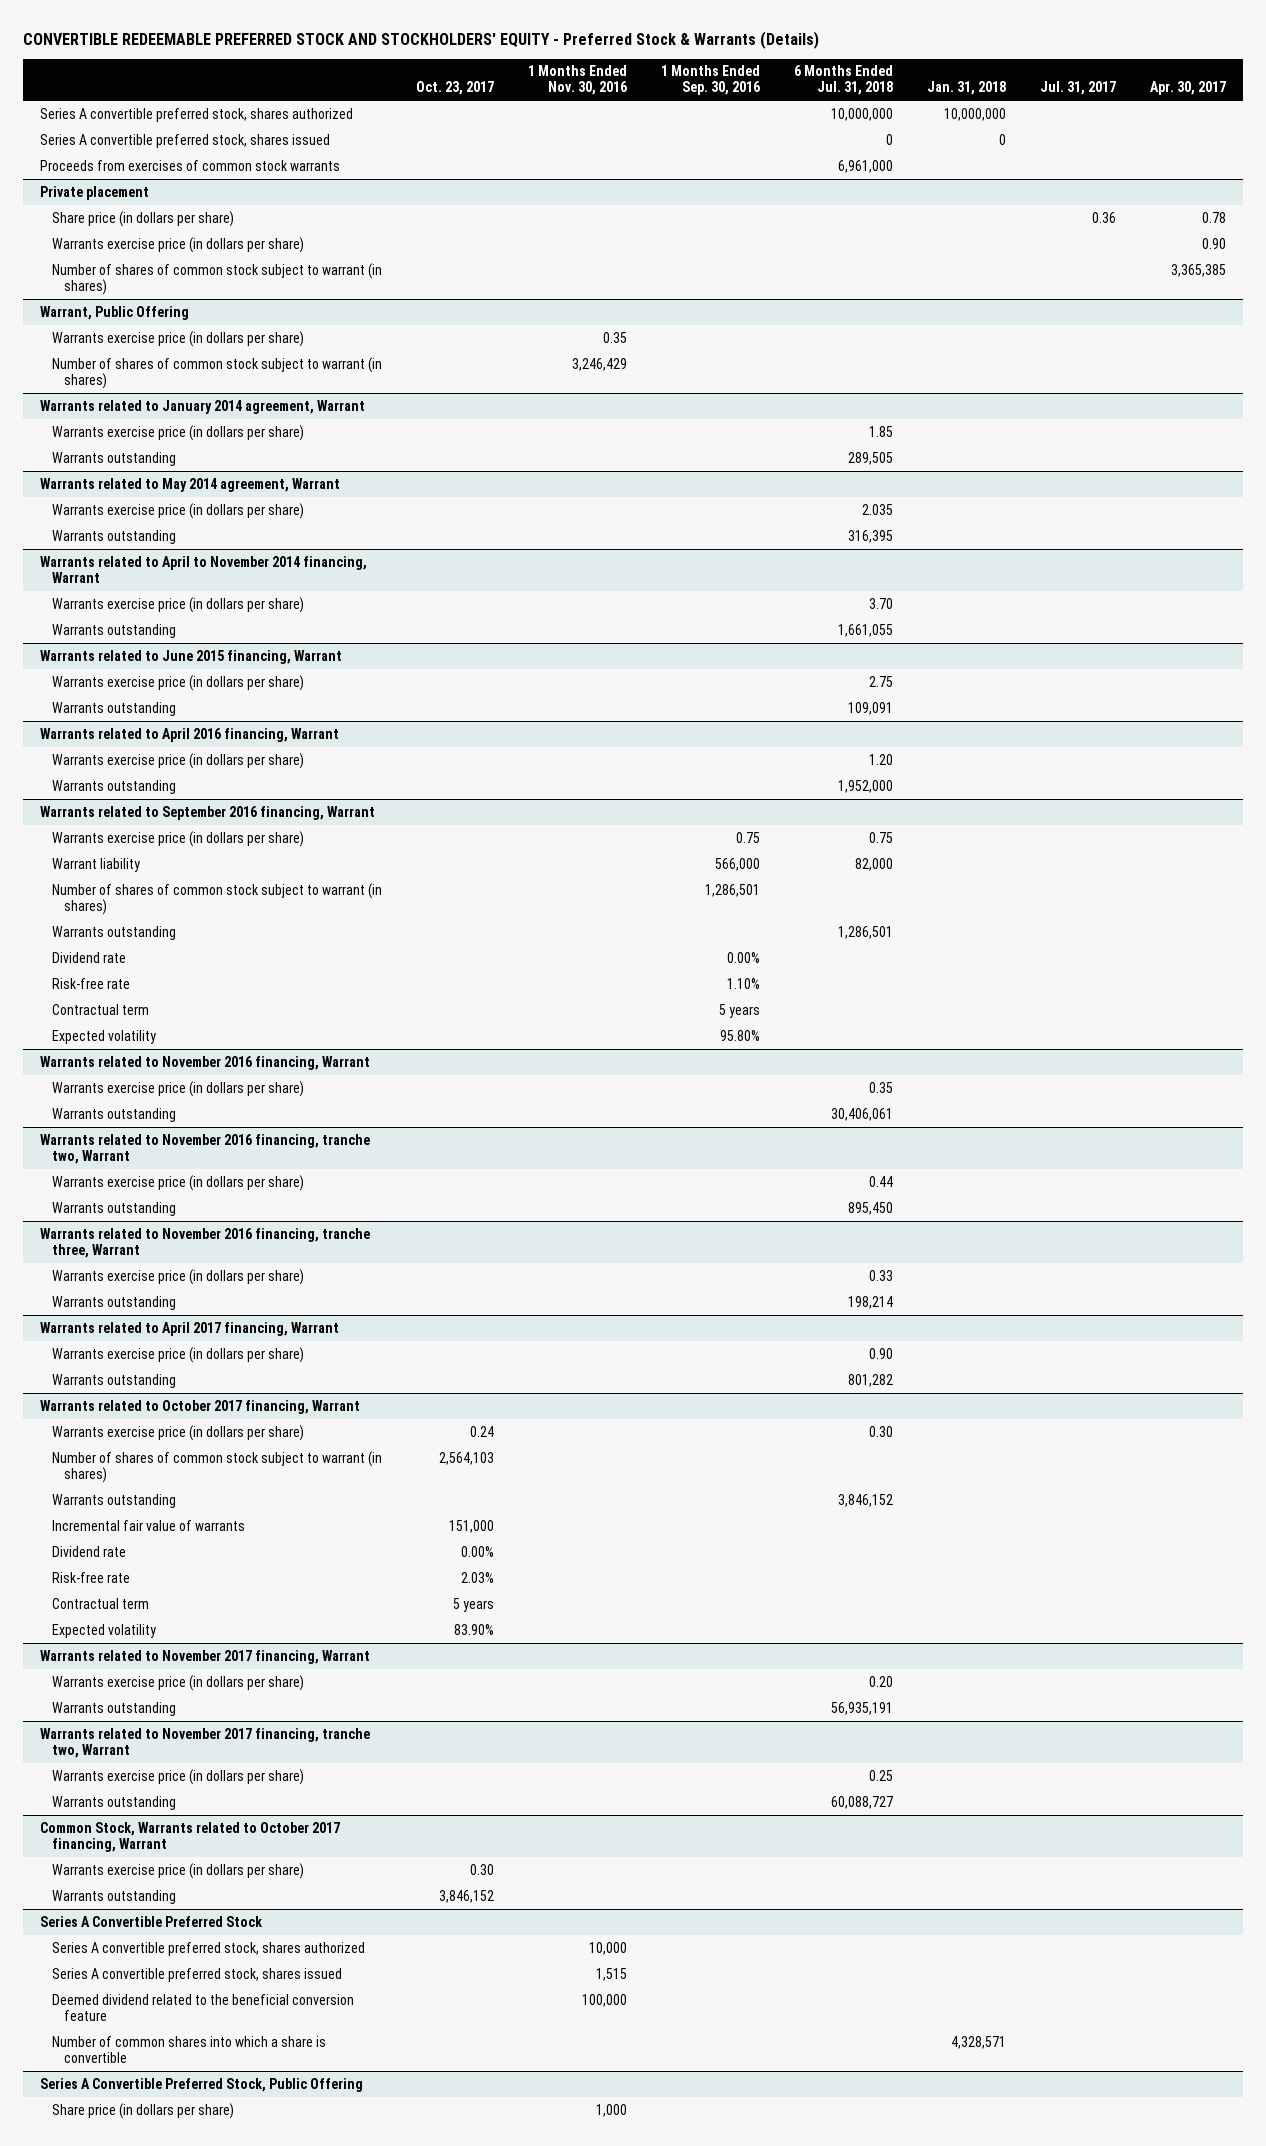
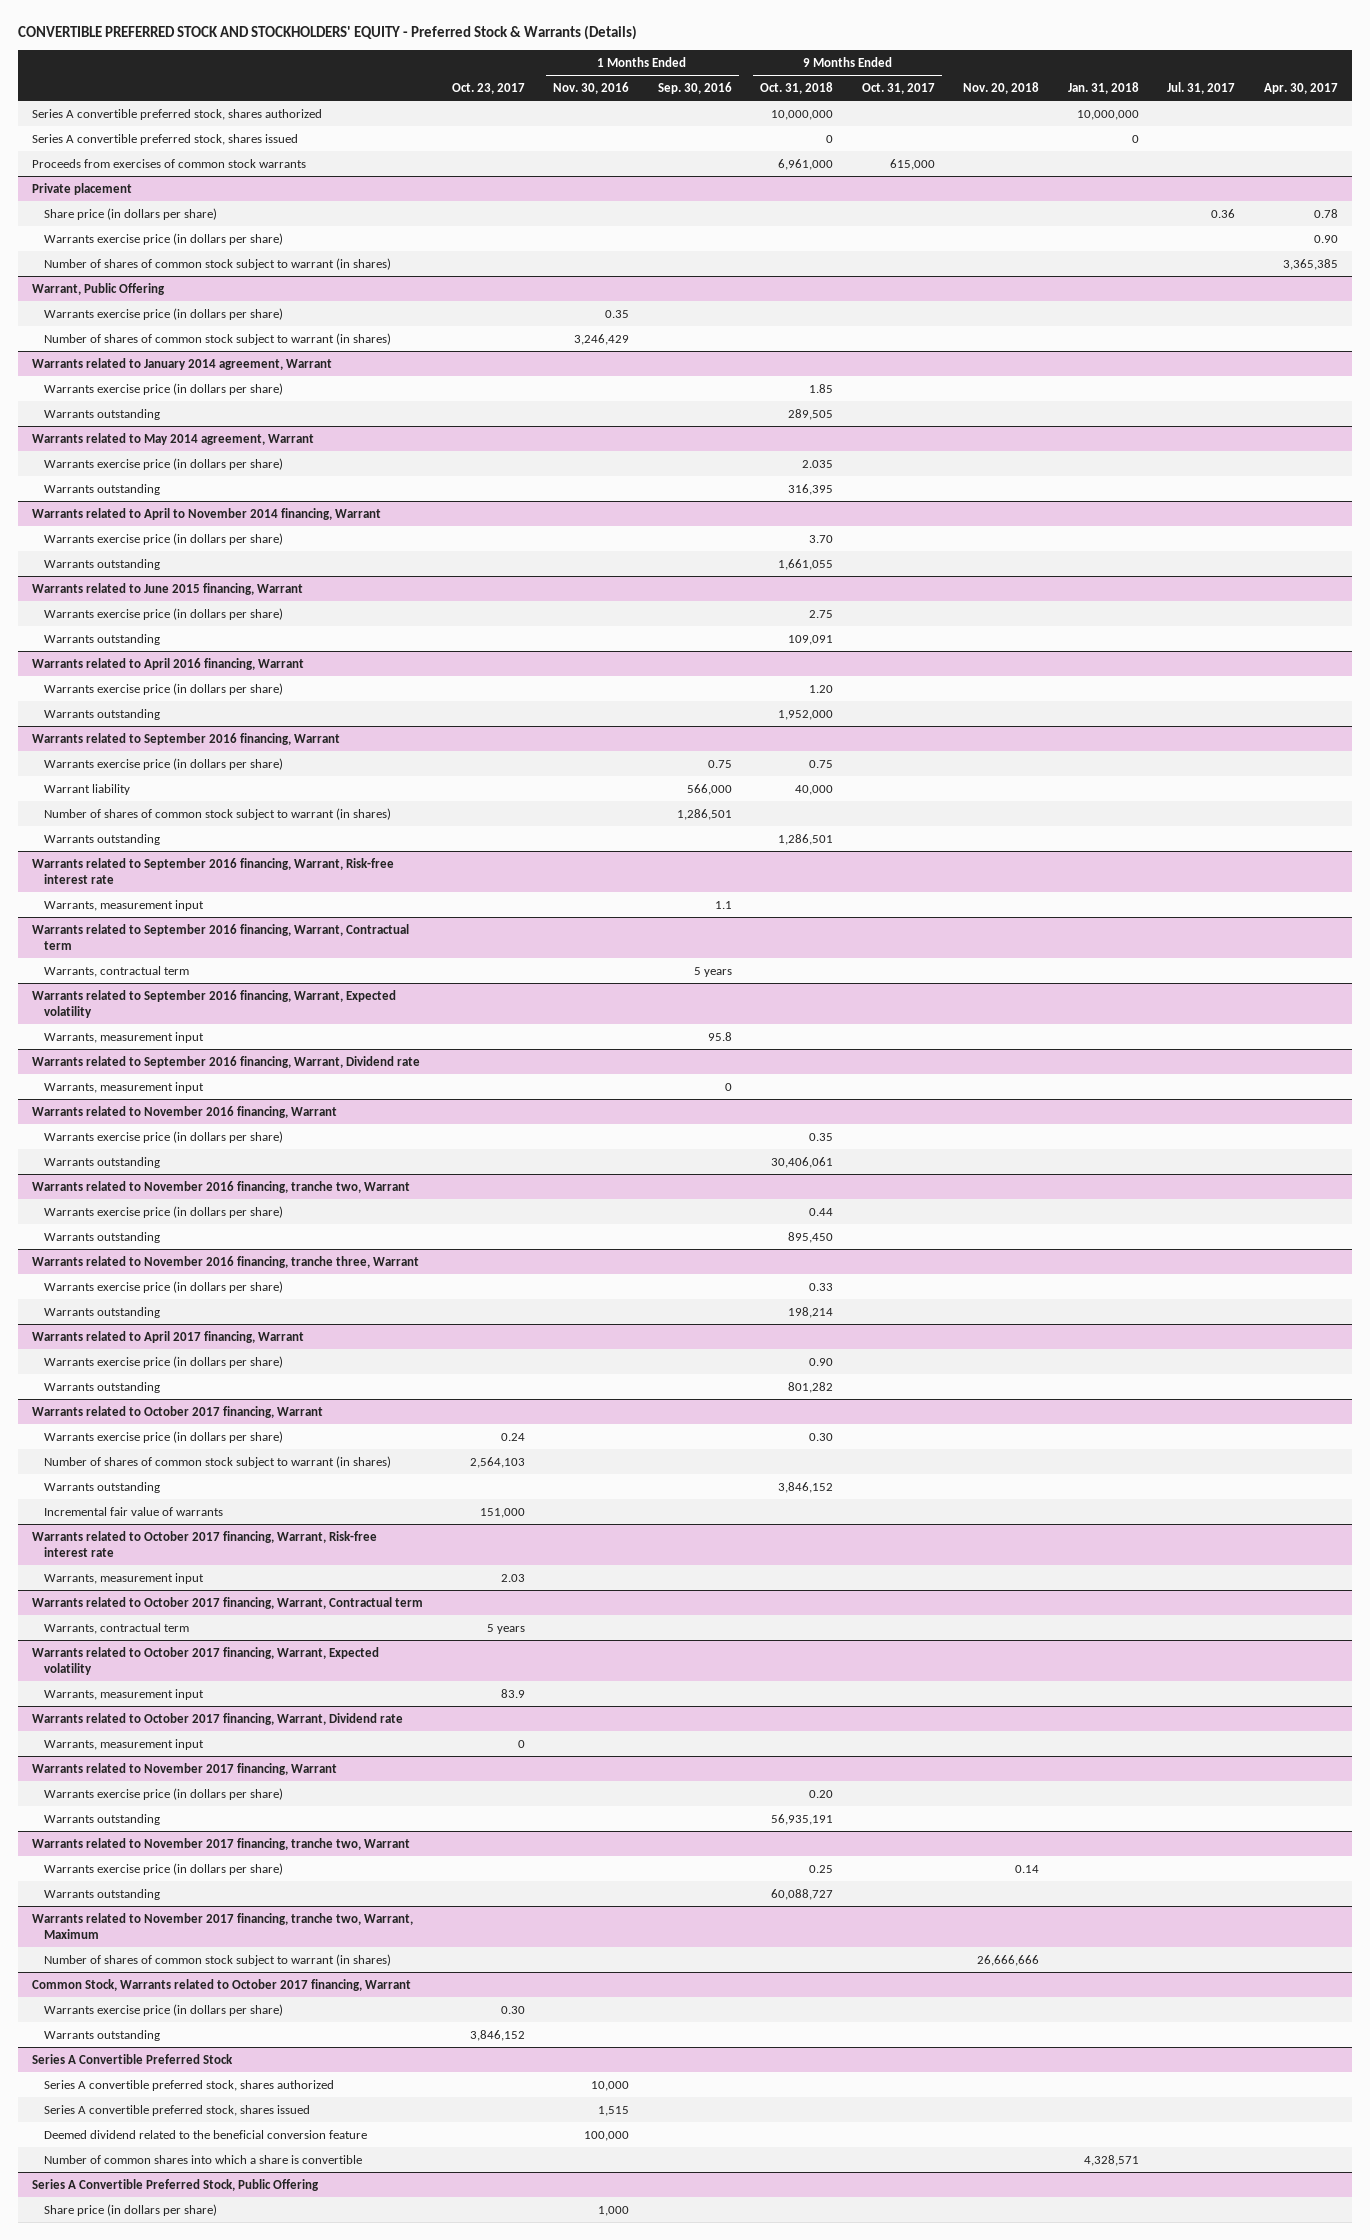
- CONVERTIBLE REDEEMABLE PREFERRED STOCK AND STOCKHOLDERS' EQUITY - Preferred Stock & Warrants (Details)
+ CONVERTIBLE PREFERRED STOCK AND STOCKHOLDERS' EQUITY - Preferred Stock & Warrants (Details)
- | Oct. 23, 2017 | 1 Months Ended Nov. 30, 2016 | 1 Months Ended Sep. 30, 2016 | 6 Months Ended Jul. 31, 2018 | Jan. 31, 2018 | Jul. 31, 2017 | Apr. 30, 2017
+ | Oct. 23, 2017 | 1 Months Ended Nov. 30, 2016 | 1 Months Ended Sep. 30, 2016 | 9 Months Ended Oct. 31, 2018 | 9 Months Ended Oct. 31, 2017 | Nov. 20, 2018 | Jan. 31, 2018 | Jul. 31, 2017 | Apr. 30, 2017
@ Warrants related to September 2016 financing, Warrant
- Dividend rate | | | 0.00% | | | |
- Risk-free rate | | | 1.10% | | | |
- Contractual term | | | 5 years | | | |
- Expected volatility | | | 95.80% | | | |
+ Warrants related to September 2016 financing, Warrant, Risk-free interest rate
+ Warrants, measurement input | | | 1.1 | | | | | |
+ Warrants related to September 2016 financing, Warrant, Contractual term
+ Warrants, contractual term | | | 5 years | | | | | |
+ Warrants related to September 2016 financing, Warrant, Expected volatility
+ Warrants, measurement input | | | 95.8 | | | | | |
+ Warrants related to September 2016 financing, Warrant, Dividend rate
+ Warrants, measurement input | | | 0 | | | | | |
@ Warrants related to October 2017 financing, Warrant
- Dividend rate | 0.00% | | | | | |
- Risk-free rate | 2.03% | | | | | |
- Contractual term | 5 years | | | | | |
- Expected volatility | 83.90% | | | | | |
+ Warrants related to October 2017 financing, Warrant, Risk-free interest rate
+ Warrants, measurement input | 2.03 | | | | | | | |
+ Warrants related to October 2017 financing, Warrant, Contractual term
+ Warrants, contractual term | 5 years | | | | | | | |
+ Warrants related to October 2017 financing, Warrant, Expected volatility
+ Warrants, measurement input | 83.9 | | | | | | | |
+ Warrants related to October 2017 financing, Warrant, Dividend rate
+ Warrants, measurement input | 0 | | | | | | | |
+ Warrants related to November 2017 financing, tranche two, Warrant, Maximum
+ Number of shares of common stock subject to warrant (in shares) | | | | | | 26,666,666 | | |

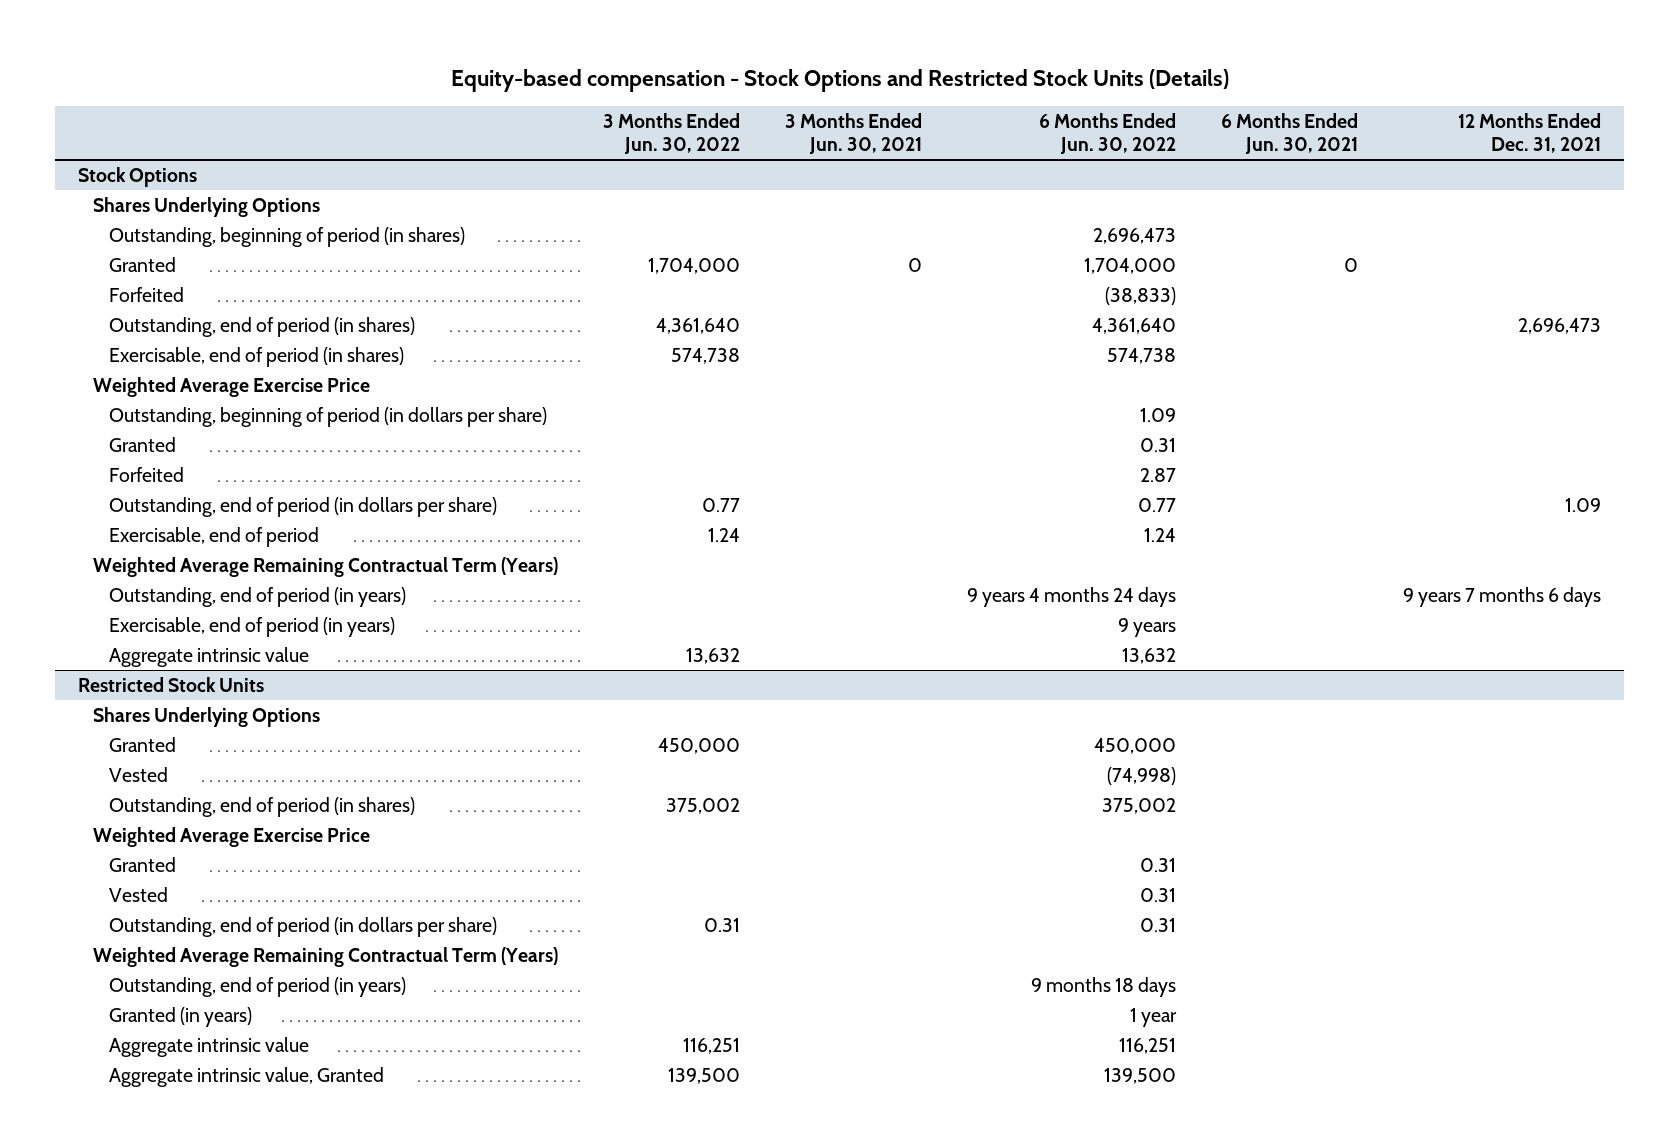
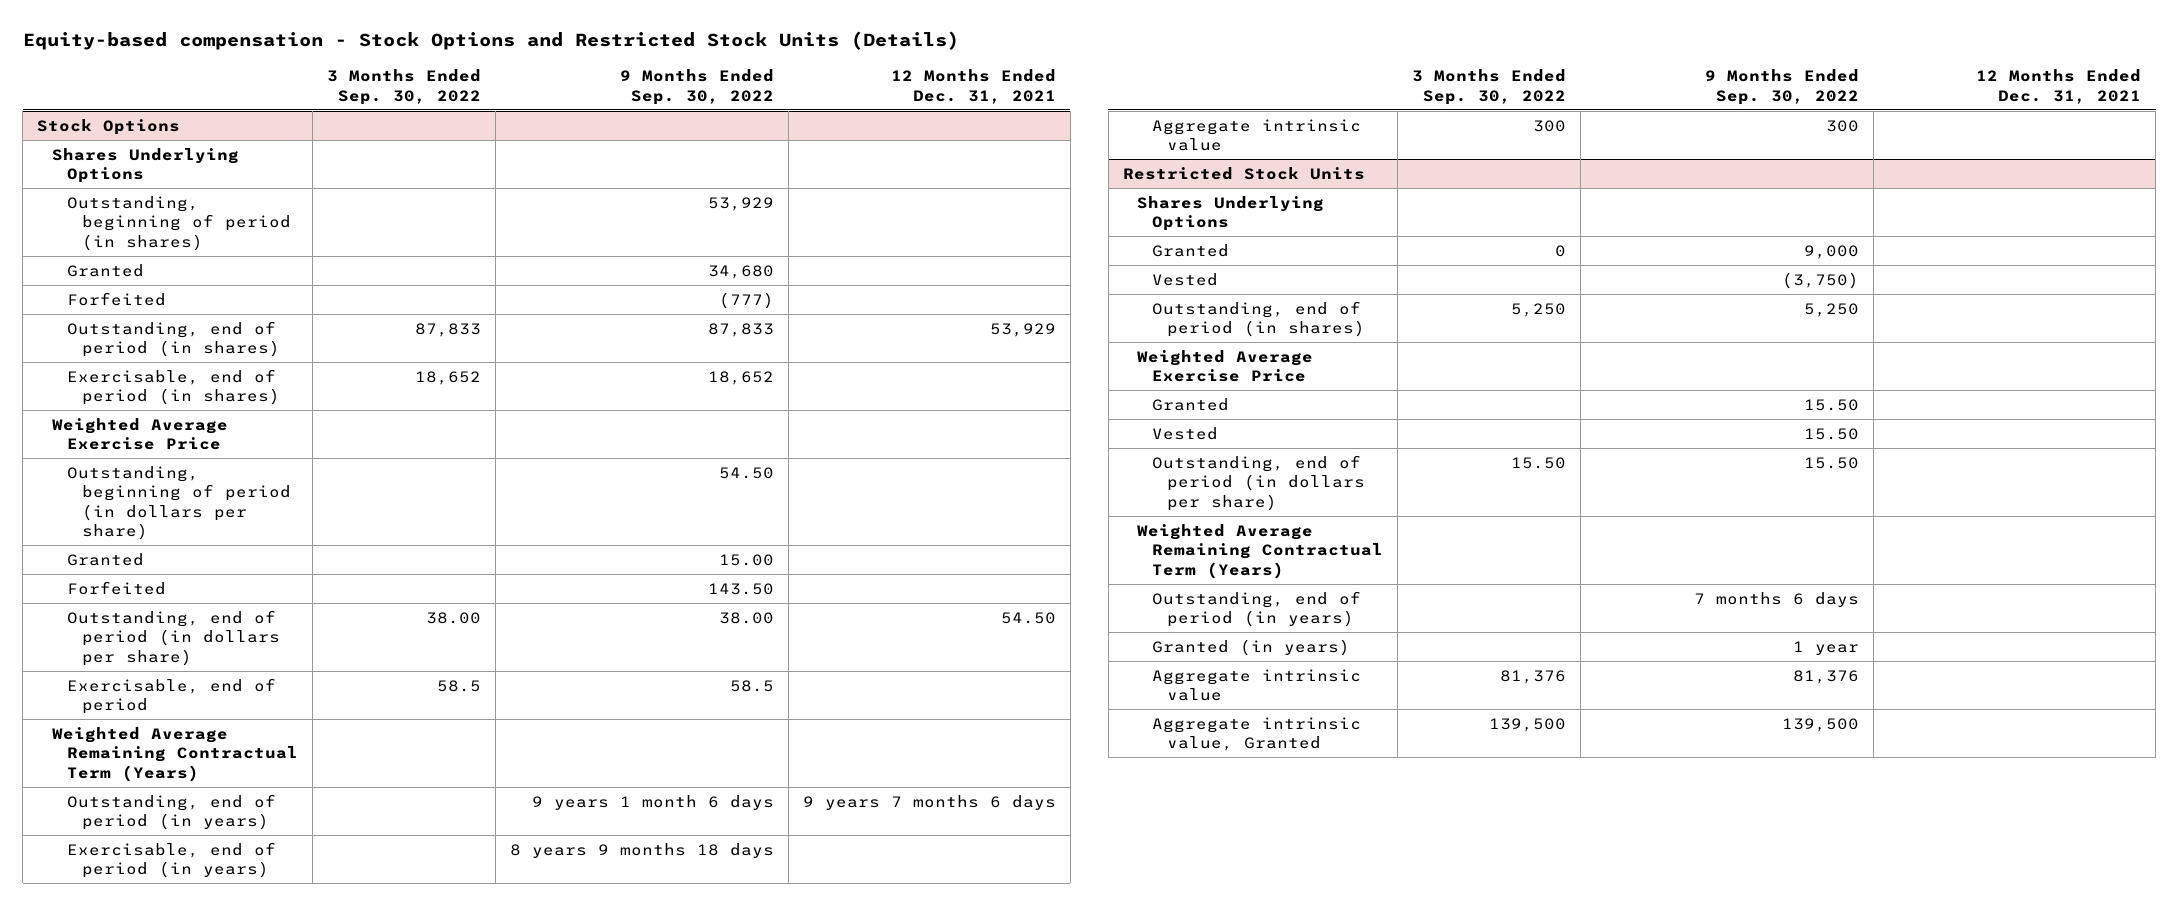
- | 3 Months Ended Jun. 30, 2022 | 3 Months Ended Jun. 30, 2021 | 6 Months Ended Jun. 30, 2022 | 6 Months Ended Jun. 30, 2021 | 12 Months Ended Dec. 31, 2021
+ | 3 Months Ended Sep. 30, 2022 | 9 Months Ended Sep. 30, 2022 | 12 Months Ended Dec. 31, 2021
@ Stock Options
- Outstanding, end of period (in shares) | 4,361,640 | | 4,361,640 | | 2,696,473
+ Outstanding, end of period (in shares) | 87,833 | 87,833 | 53,929
- Outstanding, end of period (in dollars per share) | 0.77 | | 0.77 | | 1.09
+ Outstanding, end of period (in dollars per share) | 38.00 | 38.00 | 54.50

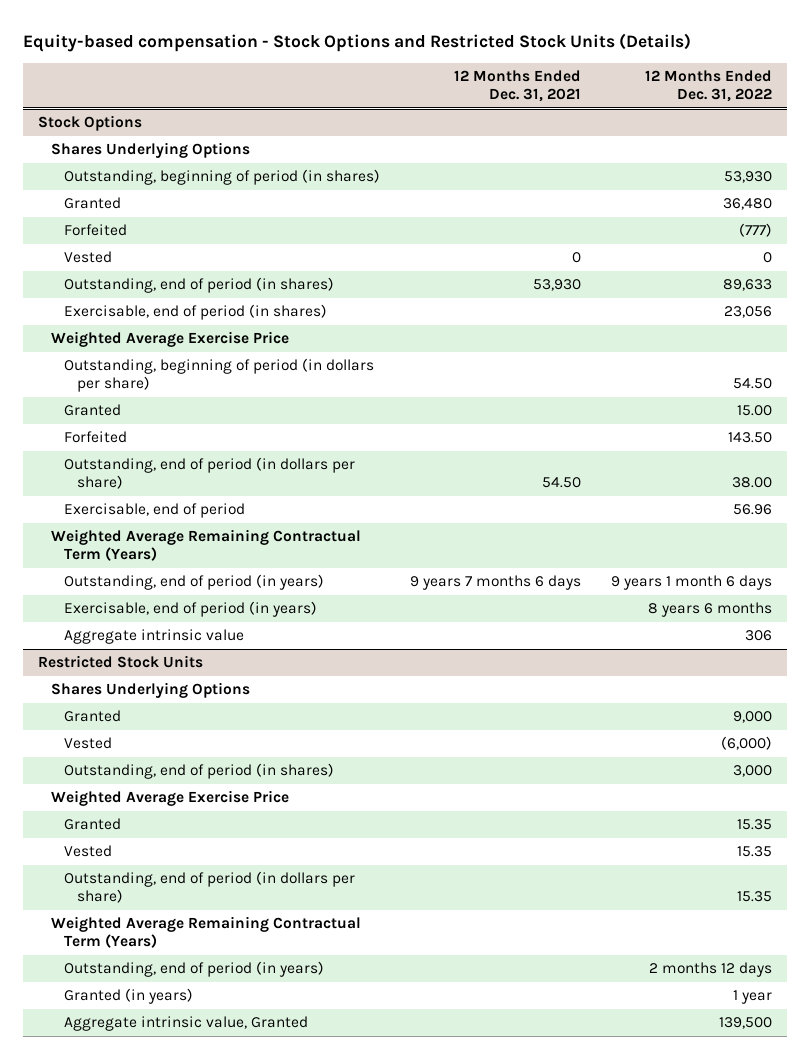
- | 3 Months Ended Sep. 30, 2022 | 9 Months Ended Sep. 30, 2022 | 12 Months Ended Dec. 31, 2021
+ | 12 Months Ended Dec. 31, 2021 | 12 Months Ended Dec. 31, 2022
@ Stock Options
- Outstanding, end of period (in shares) | 87,833 | 87,833 | 53,929
+ Vested | 0 | 0
+ Outstanding, end of period (in shares) | 53,930 | 89,633
@ Restricted Stock Units
- Aggregate intrinsic value | 81,376 | 81,376 |

